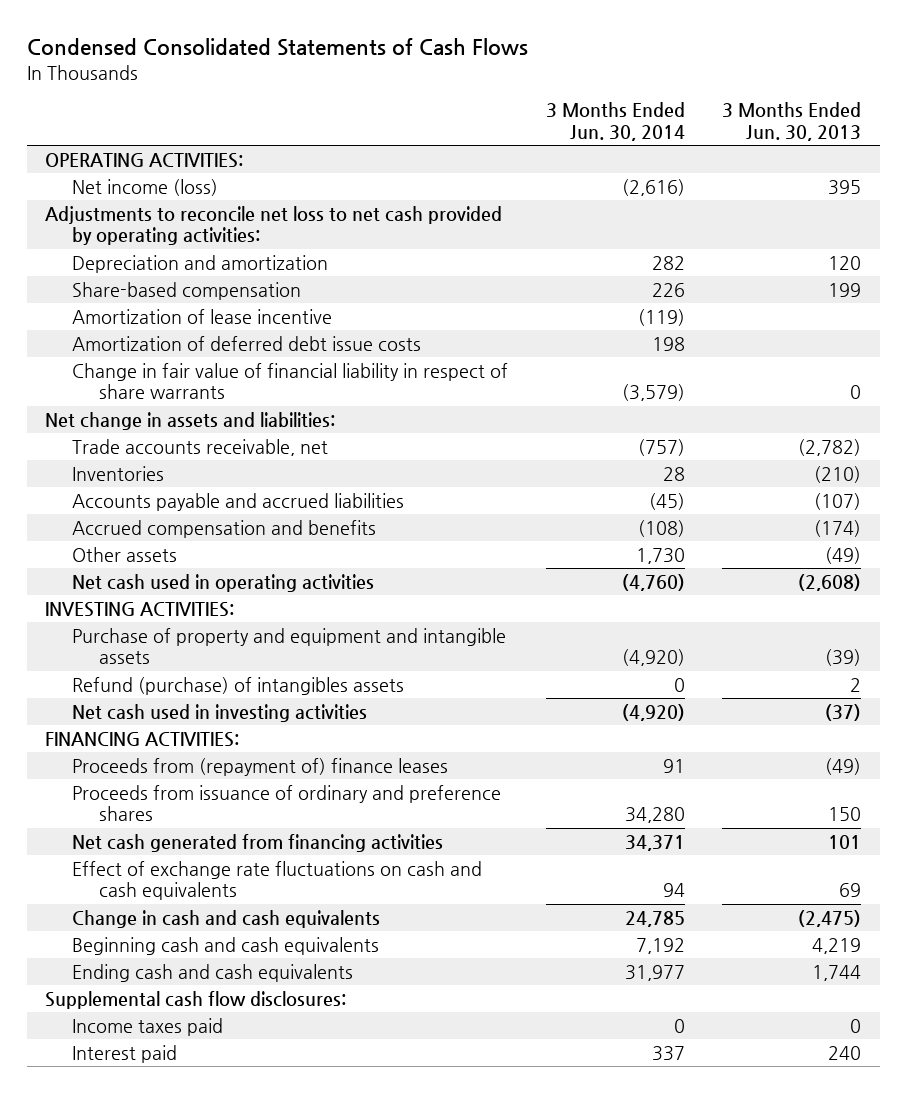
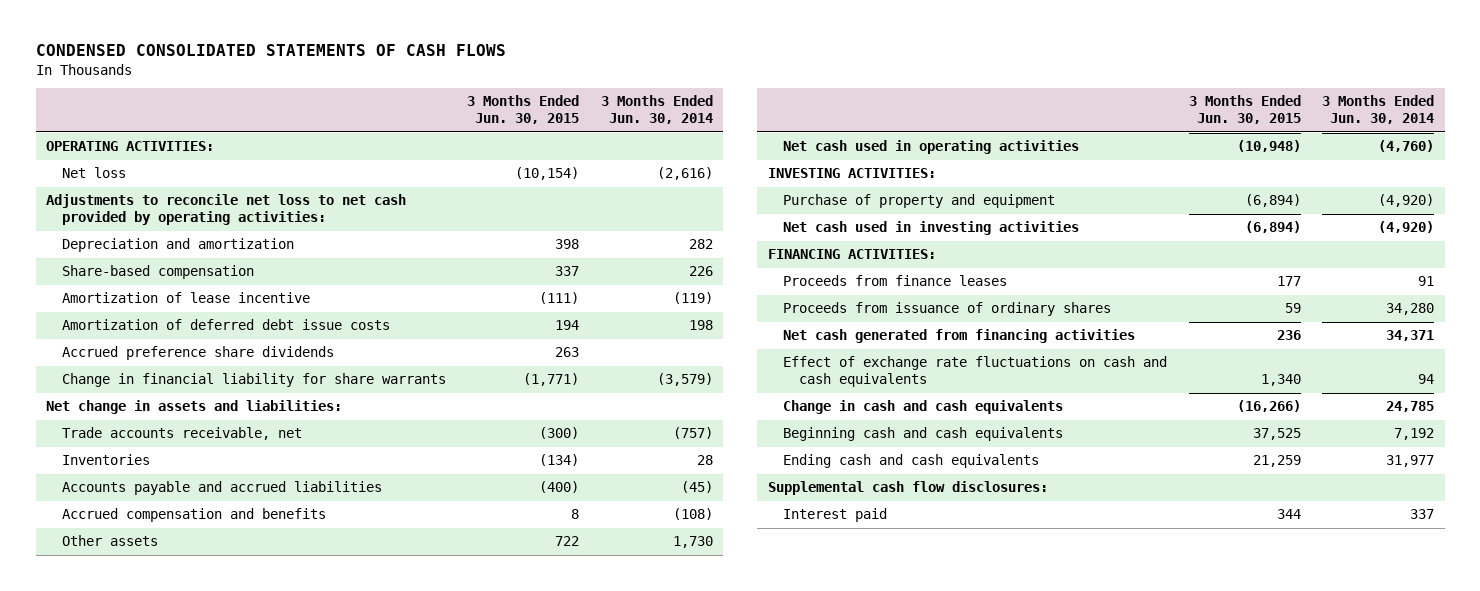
- Condensed Consolidated Statements of Cash Flows
+ CONDENSED CONSOLIDATED STATEMENTS OF CASH FLOWS
- | 3 Months Ended Jun. 30, 2014 | 3 Months Ended Jun. 30, 2013
+ | 3 Months Ended Jun. 30, 2015 | 3 Months Ended Jun. 30, 2014
- Net income (loss) | (2,616) | 395
+ Net loss | (10,154) | (2,616)
- Change in fair value of financial liability in respect of share warrants | (3,579) | 0
+ Accrued preference share dividends | 263 |
+ Change in financial liability for share warrants | (1,771) | (3,579)
- Purchase of property and equipment and intangible assets | (4,920) | (39)
- Refund (purchase) of intangibles assets | 0 | 2
+ Purchase of property and equipment | (6,894) | (4,920)
- Proceeds from (repayment of) finance leases | 91 | (49)
- Proceeds from issuance of ordinary and preference shares | 34,280 | 150
+ Proceeds from finance leases | 177 | 91
+ Proceeds from issuance of ordinary shares | 59 | 34,280
- Income taxes paid | 0 | 0

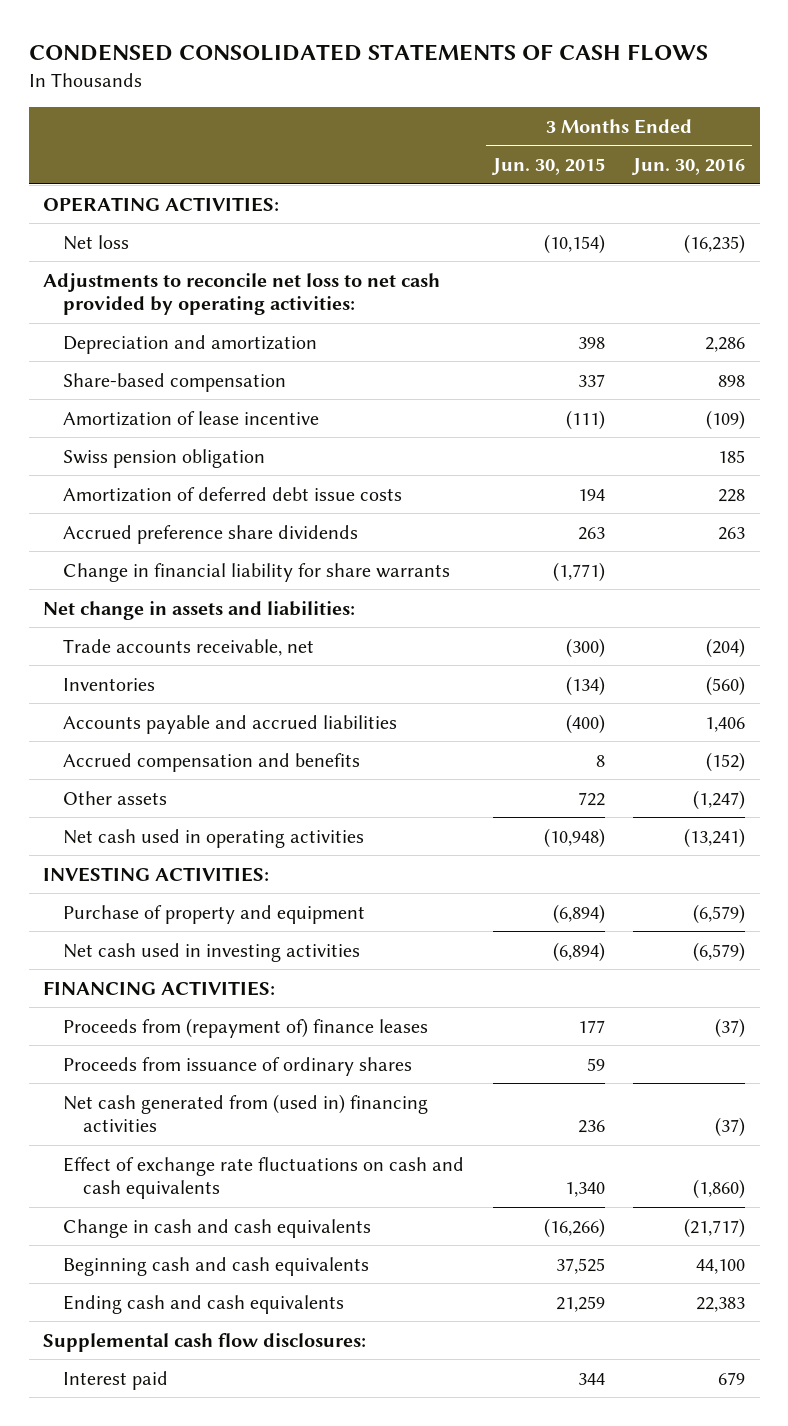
- | 3 Months Ended Jun. 30, 2015 | 3 Months Ended Jun. 30, 2014
+ | 3 Months Ended Jun. 30, 2015 | 3 Months Ended Jun. 30, 2016
+ Swiss pension obligation | | 185
- Proceeds from finance leases | 177 | 91
+ Proceeds from (repayment of) finance leases | 177 | (37)
- Net cash generated from financing activities | 236 | 34,371
+ Net cash generated from (used in) financing activities | 236 | (37)

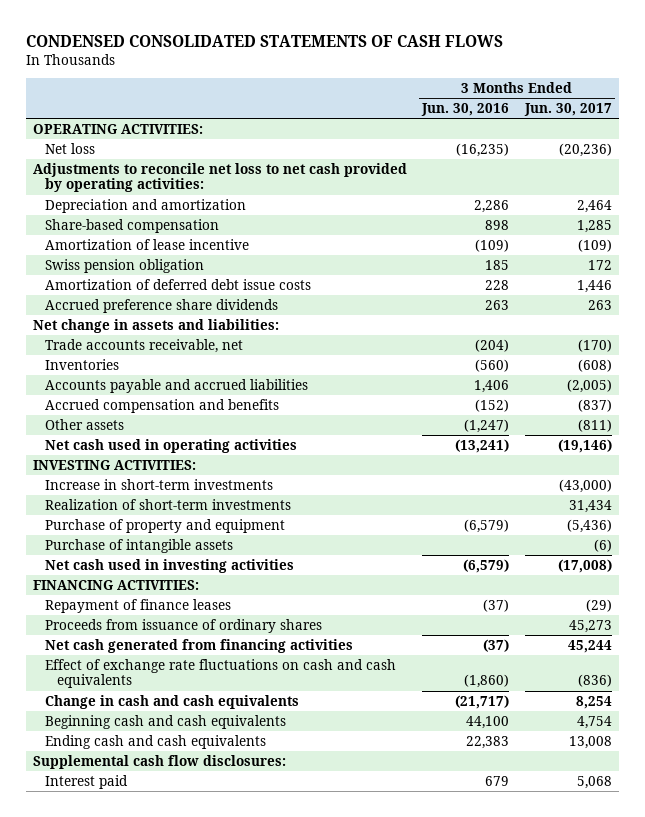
- | 3 Months Ended Jun. 30, 2015 | 3 Months Ended Jun. 30, 2016
+ | 3 Months Ended Jun. 30, 2016 | 3 Months Ended Jun. 30, 2017
- Change in financial liability for share warrants | (1,771) |
+ Increase in short-term investments | | (43,000)
+ Realization of short-term investments | | 31,434
+ Purchase of intangible assets | | (6)
- Proceeds from (repayment of) finance leases | 177 | (37)
+ Repayment of finance leases | (37) | (29)
- Net cash generated from (used in) financing activities | 236 | (37)
+ Net cash generated from financing activities | (37) | 45,244

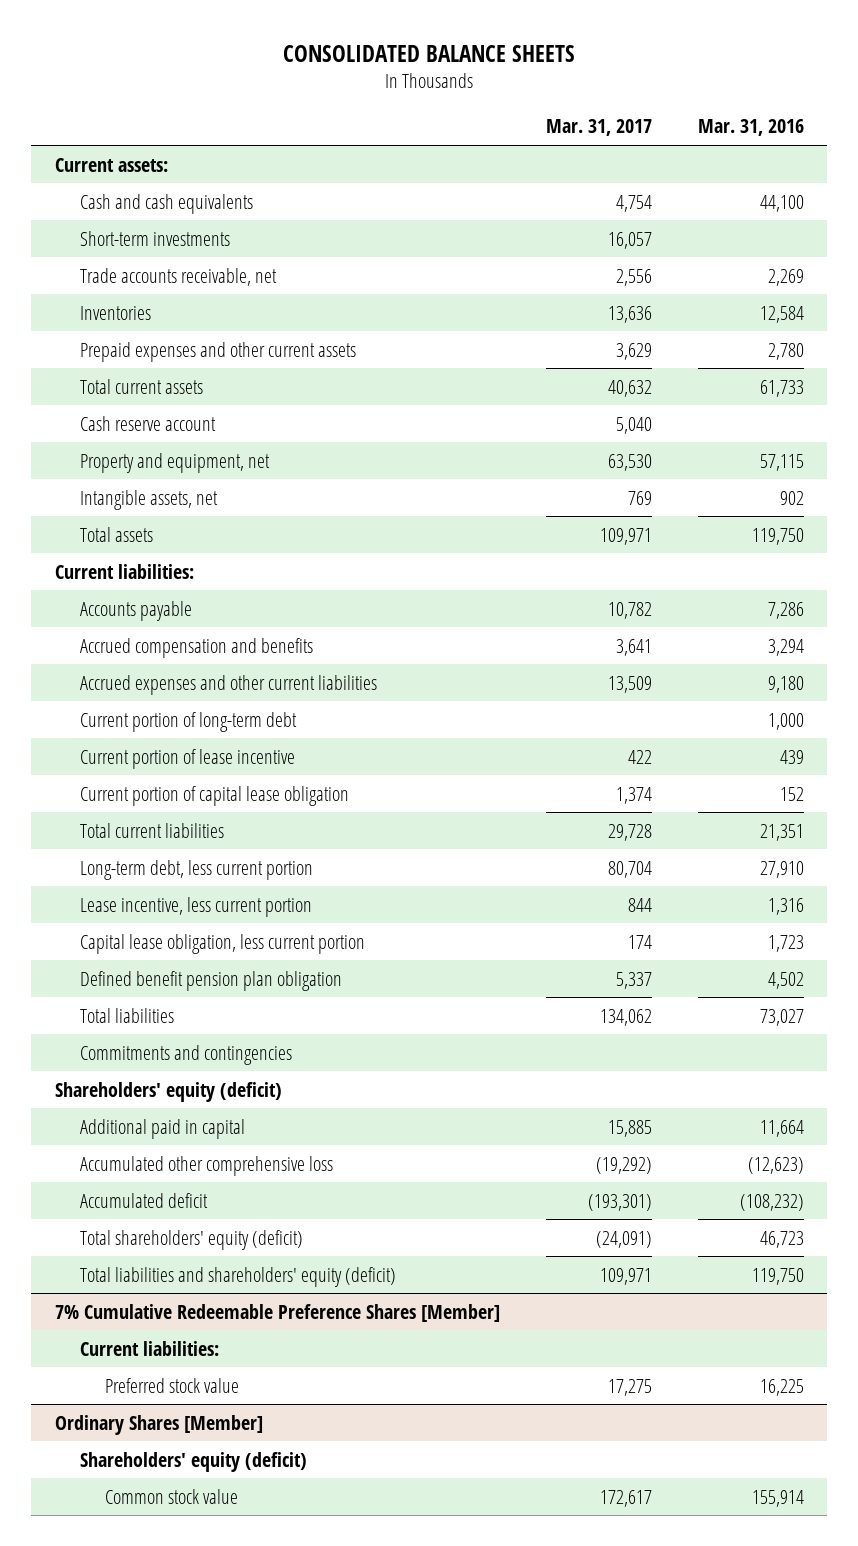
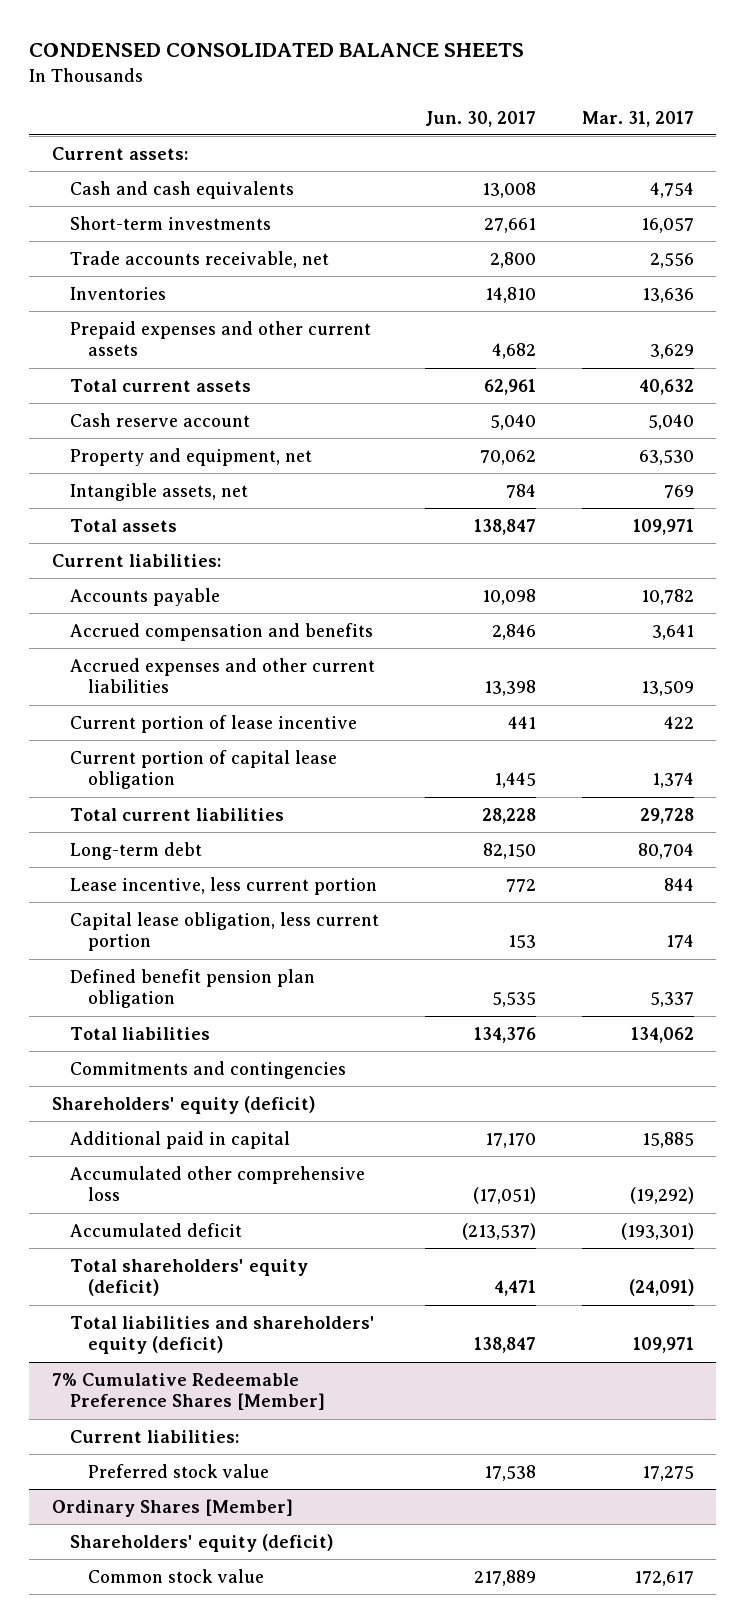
- CONSOLIDATED BALANCE SHEETS
+ CONDENSED CONSOLIDATED BALANCE SHEETS
- | Mar. 31, 2017 | Mar. 31, 2016
+ | Jun. 30, 2017 | Mar. 31, 2017
- Current portion of long-term debt | | 1,000
- Long-term debt, less current portion | 80,704 | 27,910
+ Long-term debt | 82,150 | 80,704

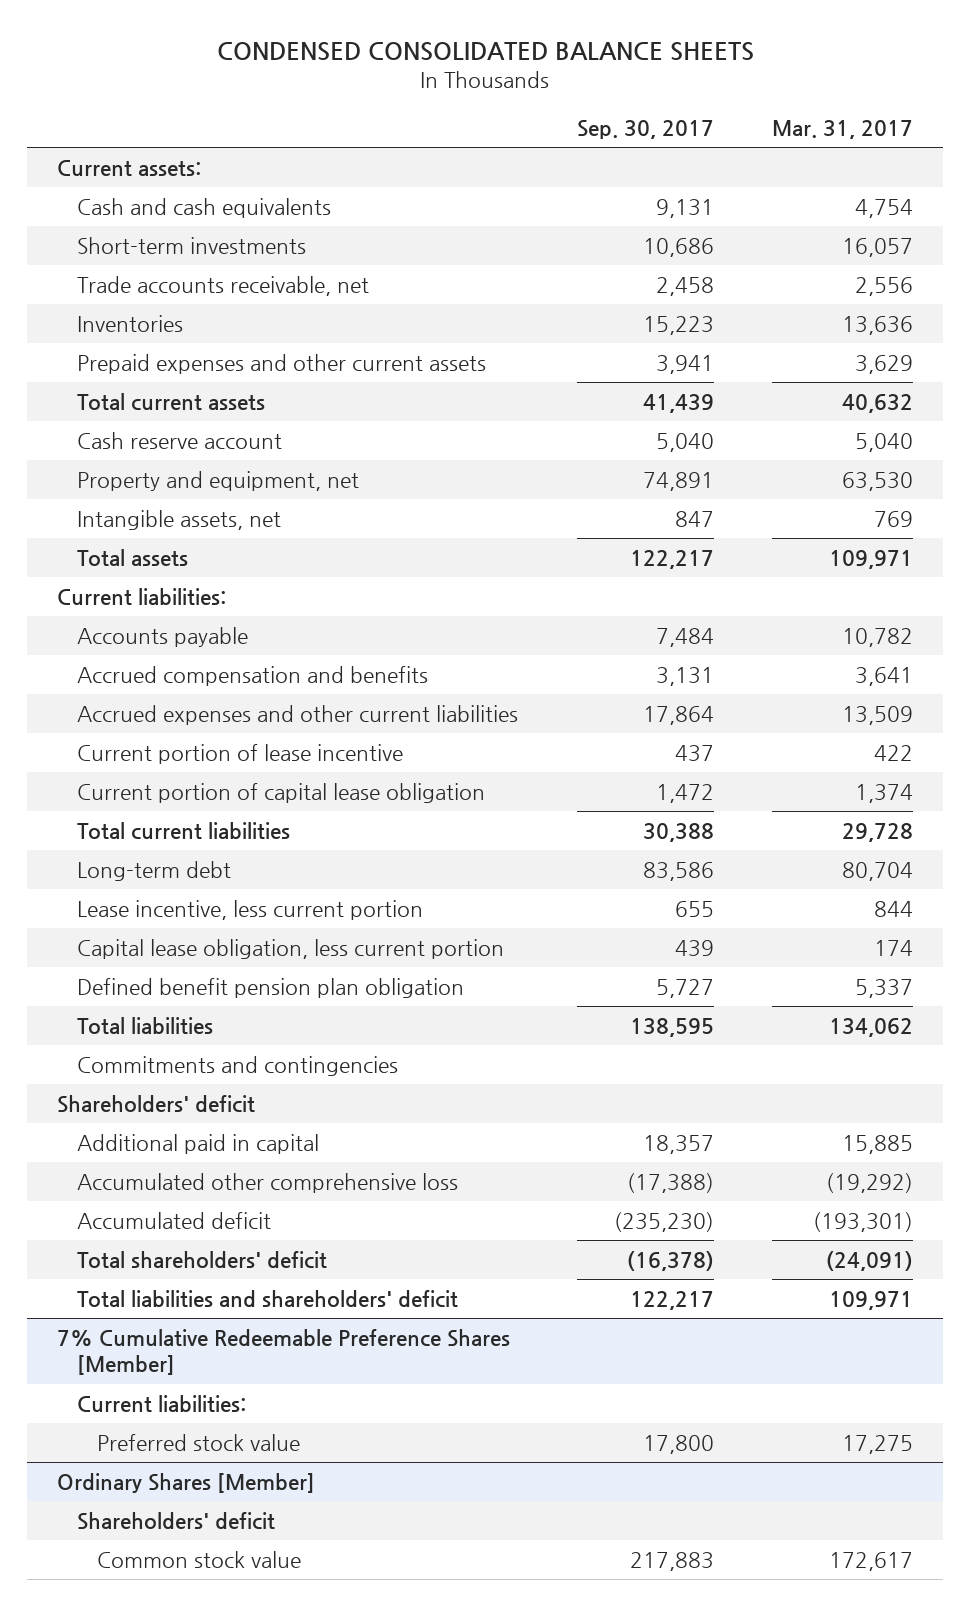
- | Jun. 30, 2017 | Mar. 31, 2017
+ | Sep. 30, 2017 | Mar. 31, 2017
- Shareholders' equity (deficit)
+ Shareholders' deficit
- Total shareholders' equity (deficit) | 4,471 | (24,091)
- Total liabilities and shareholders' equity (deficit) | 138,847 | 109,971
+ Total shareholders' deficit | (16,378) | (24,091)
+ Total liabilities and shareholders' deficit | 122,217 | 109,971
@ Ordinary Shares [Member]
- Shareholders' equity (deficit)
+ Shareholders' deficit

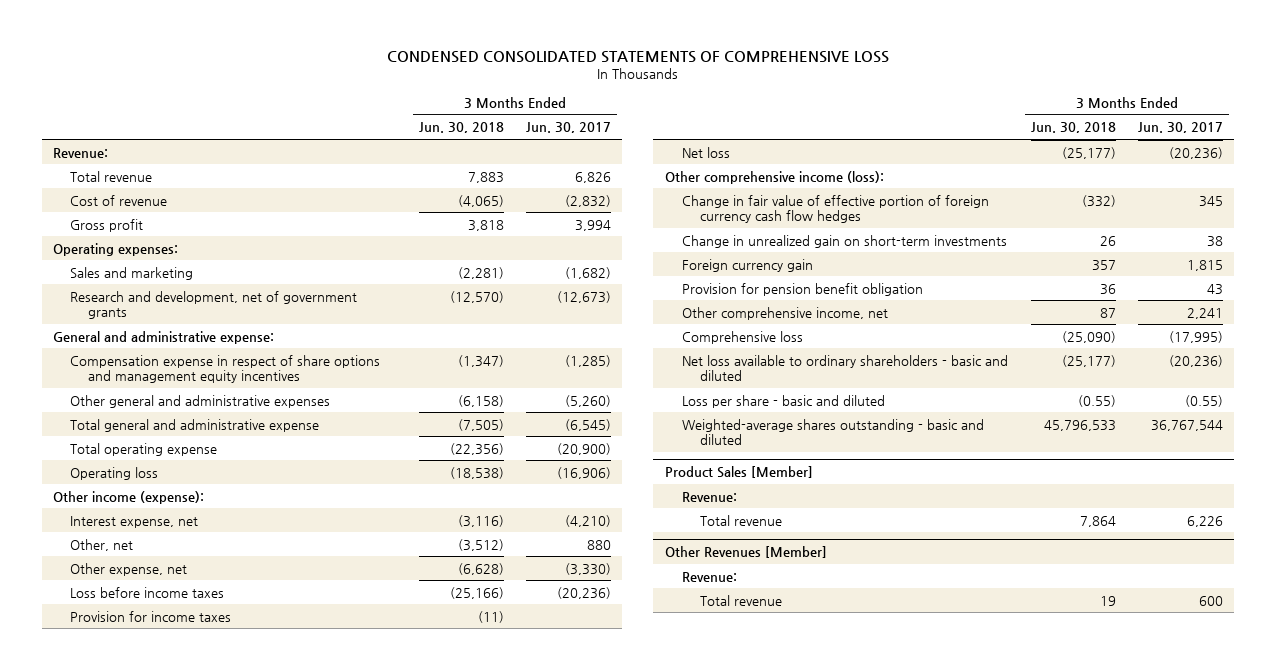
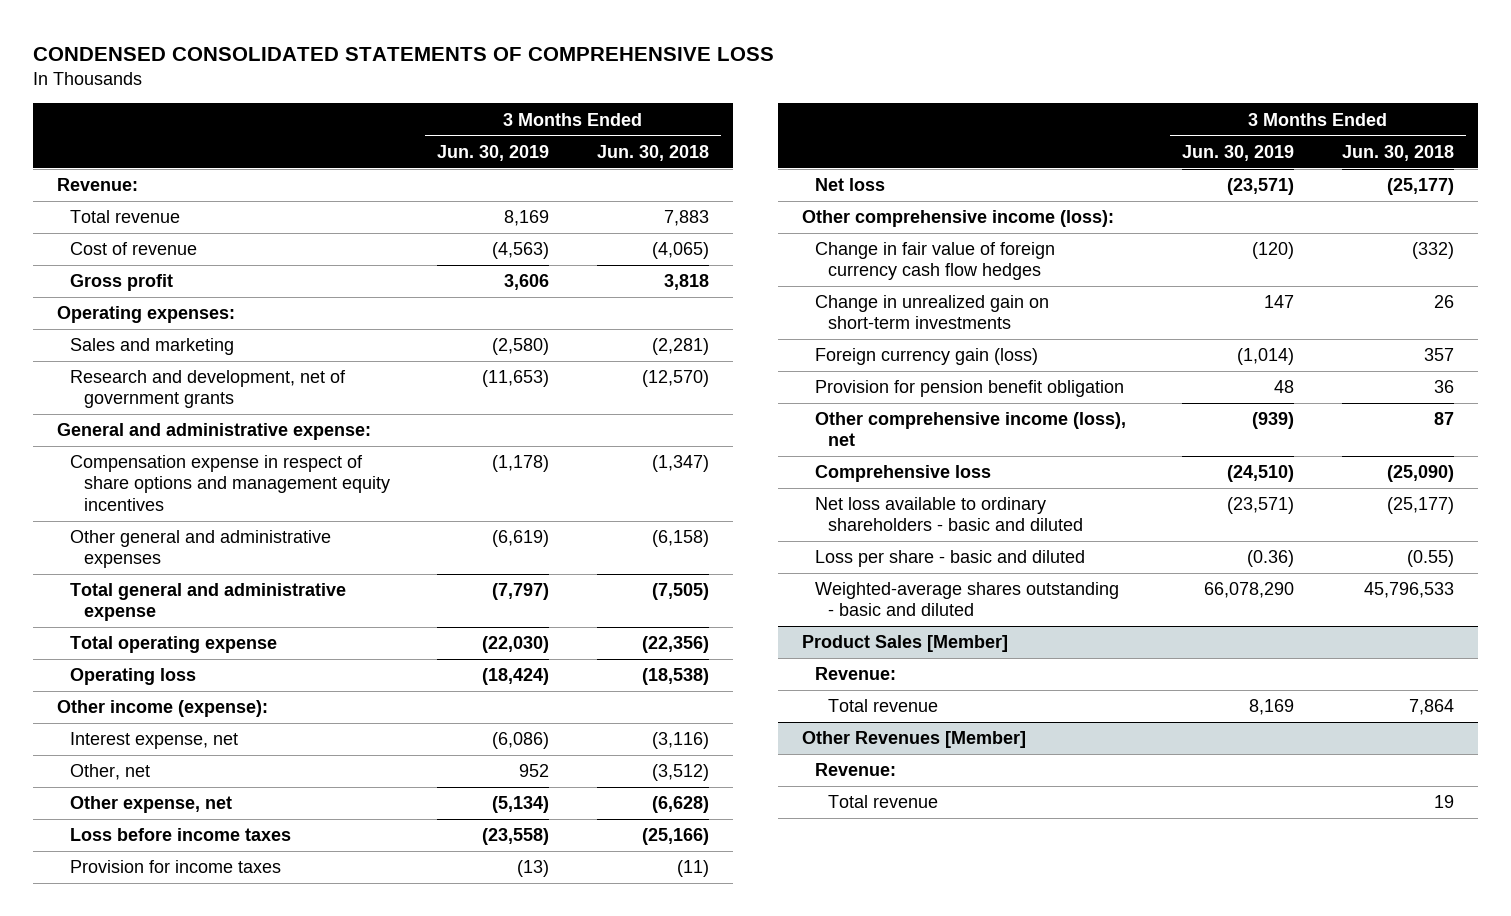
- | 3 Months Ended Jun. 30, 2018 | 3 Months Ended Jun. 30, 2017
+ | 3 Months Ended Jun. 30, 2019 | 3 Months Ended Jun. 30, 2018
- Change in fair value of effective portion of foreign currency cash flow hedges | (332) | 345
+ Change in fair value of foreign currency cash flow hedges | (120) | (332)
- Foreign currency gain | 357 | 1,815
+ Foreign currency gain (loss) | (1,014) | 357
- Other comprehensive income, net | 87 | 2,241
+ Other comprehensive income (loss), net | (939) | 87

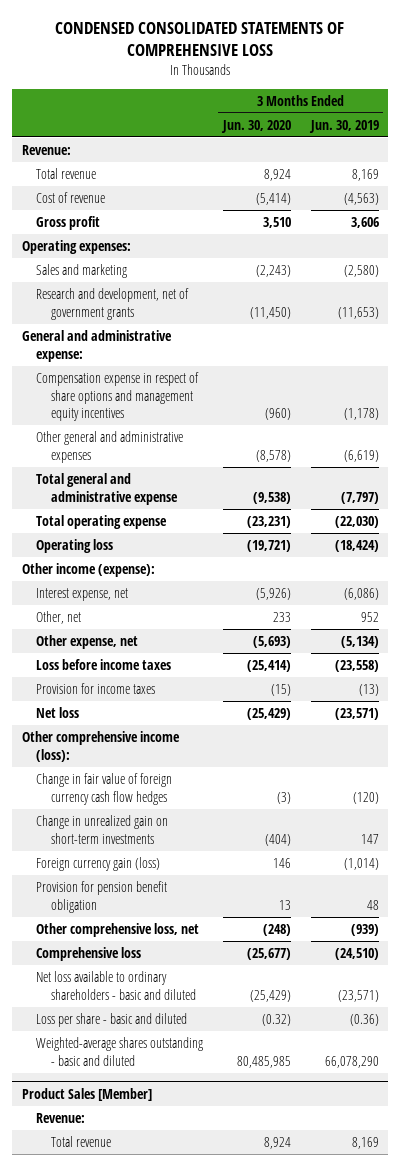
- | 3 Months Ended Jun. 30, 2019 | 3 Months Ended Jun. 30, 2018
+ | 3 Months Ended Jun. 30, 2020 | 3 Months Ended Jun. 30, 2019
- Other comprehensive income (loss), net | (939) | 87
+ Other comprehensive loss, net | (248) | (939)
- Other Revenues [Member]
- Revenue:
- Total revenue | | 19

